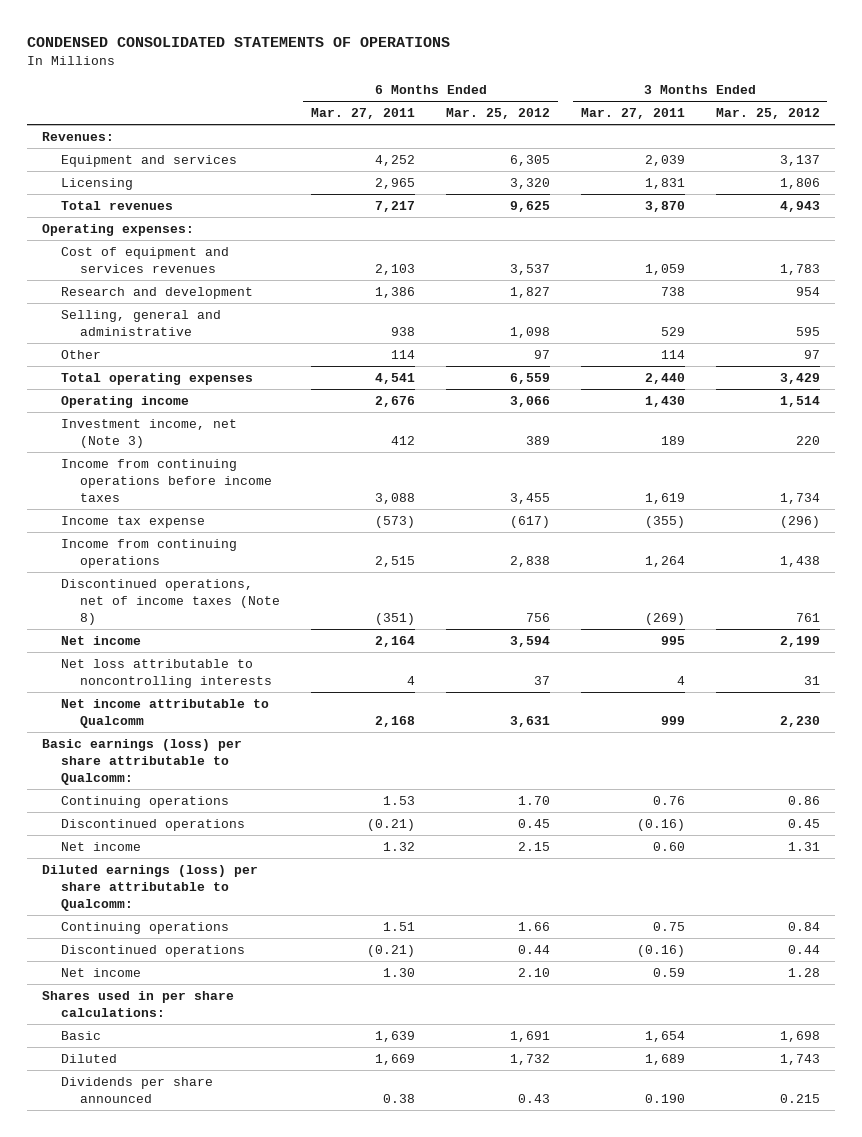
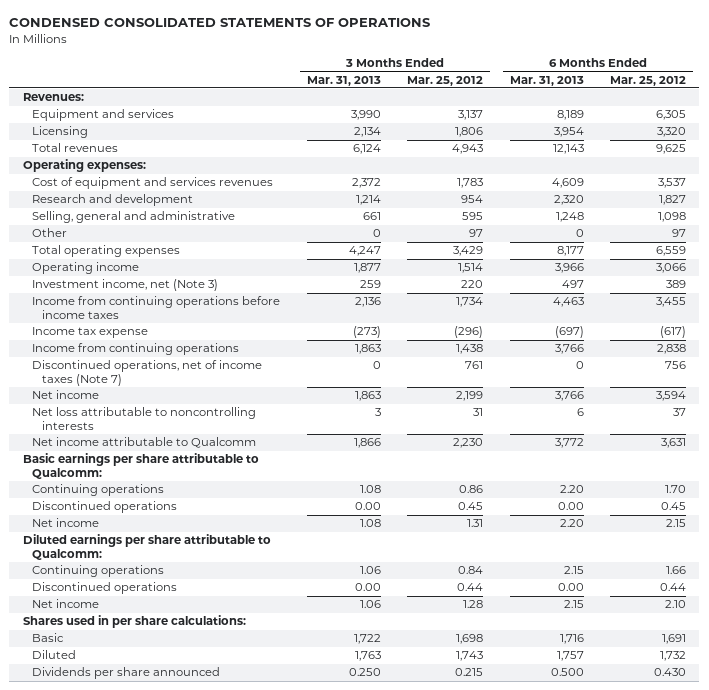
- | 6 Months Ended Mar. 27, 2011 | 6 Months Ended Mar. 25, 2012 | 3 Months Ended Mar. 27, 2011 | 3 Months Ended Mar. 25, 2012
+ | 3 Months Ended Mar. 31, 2013 | 3 Months Ended Mar. 25, 2012 | 6 Months Ended Mar. 31, 2013 | 6 Months Ended Mar. 25, 2012
- Discontinued operations, net of income taxes (Note 8) | (351) | 756 | (269) | 761
+ Discontinued operations, net of income taxes (Note 7) | 0 | 761 | 0 | 756
- Basic earnings (loss) per share attributable to Qualcomm:
+ Basic earnings per share attributable to Qualcomm:
- Diluted earnings (loss) per share attributable to Qualcomm:
+ Diluted earnings per share attributable to Qualcomm:
- Dividends per share announced | 0.38 | 0.43 | 0.190 | 0.215
+ Dividends per share announced | 0.250 | 0.215 | 0.500 | 0.430

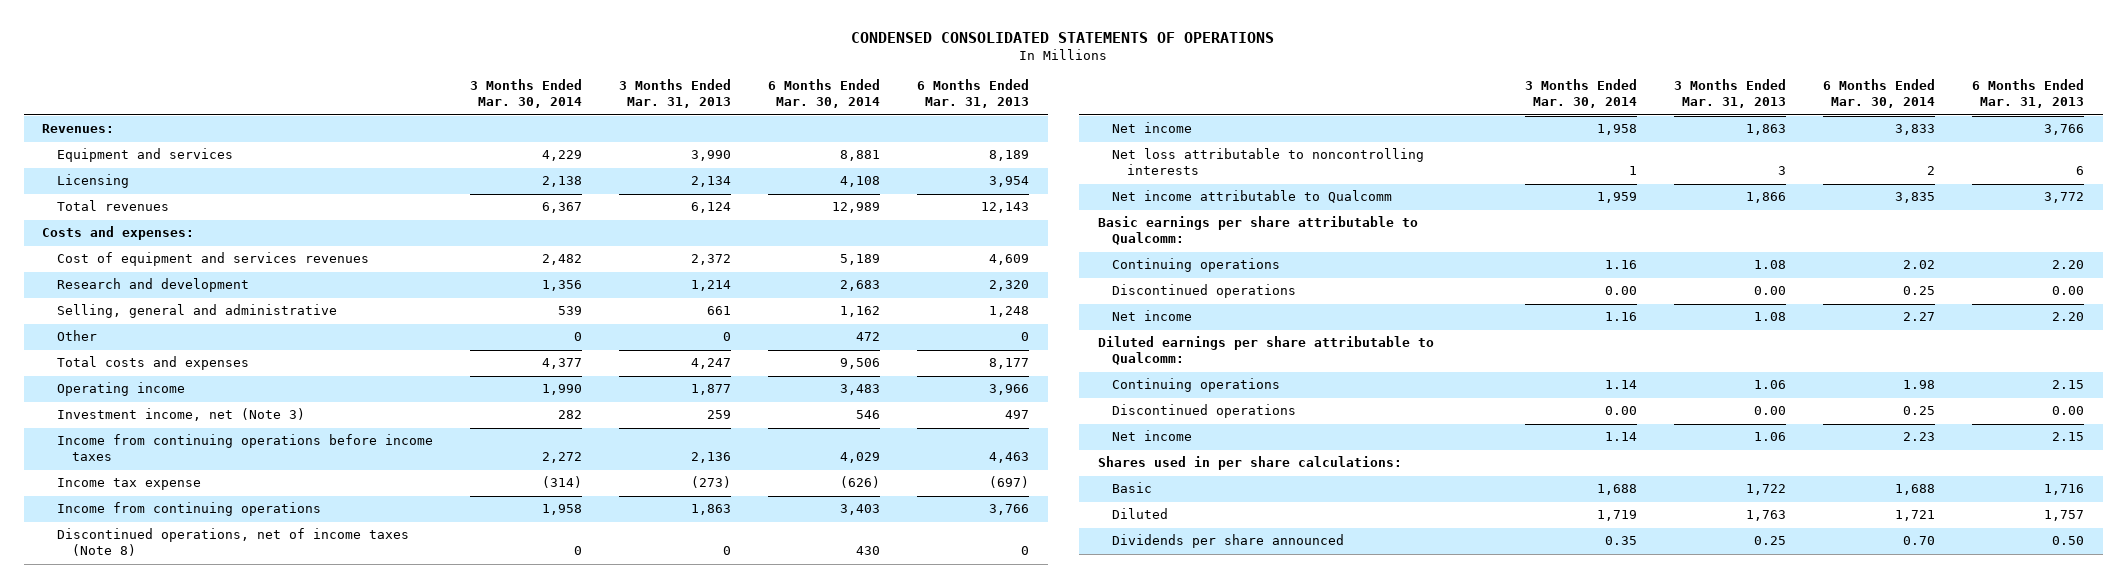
- | 3 Months Ended Mar. 31, 2013 | 3 Months Ended Mar. 25, 2012 | 6 Months Ended Mar. 31, 2013 | 6 Months Ended Mar. 25, 2012
+ | 3 Months Ended Mar. 30, 2014 | 3 Months Ended Mar. 31, 2013 | 6 Months Ended Mar. 30, 2014 | 6 Months Ended Mar. 31, 2013
- Operating expenses:
+ Costs and expenses:
- Total operating expenses | 4,247 | 3,429 | 8,177 | 6,559
+ Total costs and expenses | 4,377 | 4,247 | 9,506 | 8,177
- Discontinued operations, net of income taxes (Note 7) | 0 | 761 | 0 | 756
+ Discontinued operations, net of income taxes (Note 8) | 0 | 0 | 430 | 0
- Dividends per share announced | 0.250 | 0.215 | 0.500 | 0.430
+ Dividends per share announced | 0.35 | 0.25 | 0.70 | 0.50

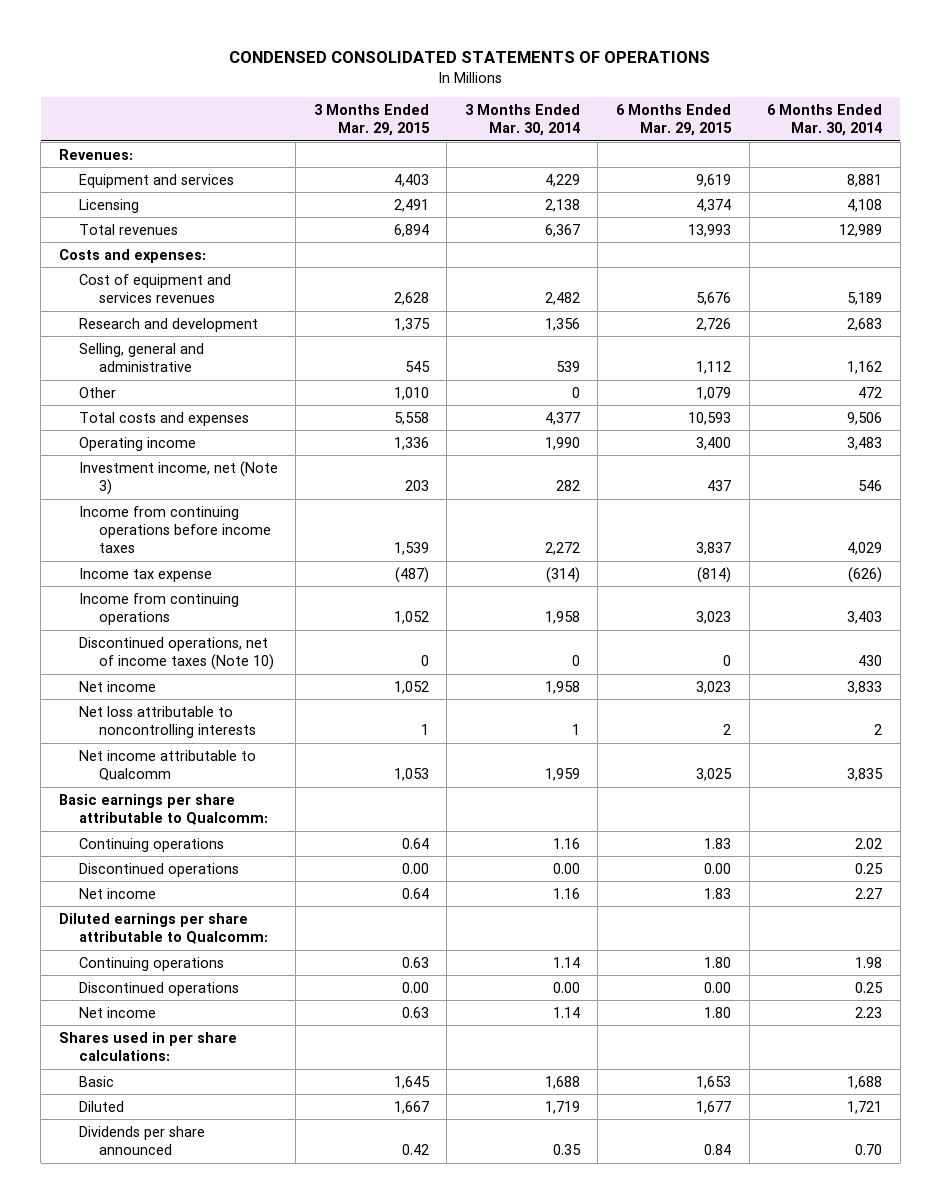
- | 3 Months Ended Mar. 30, 2014 | 3 Months Ended Mar. 31, 2013 | 6 Months Ended Mar. 30, 2014 | 6 Months Ended Mar. 31, 2013
+ | 3 Months Ended Mar. 29, 2015 | 3 Months Ended Mar. 30, 2014 | 6 Months Ended Mar. 29, 2015 | 6 Months Ended Mar. 30, 2014
- Discontinued operations, net of income taxes (Note 8) | 0 | 0 | 430 | 0
+ Discontinued operations, net of income taxes (Note 10) | 0 | 0 | 0 | 430

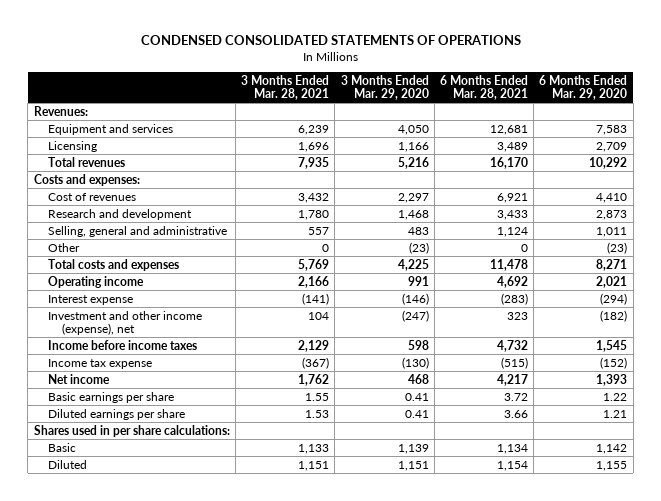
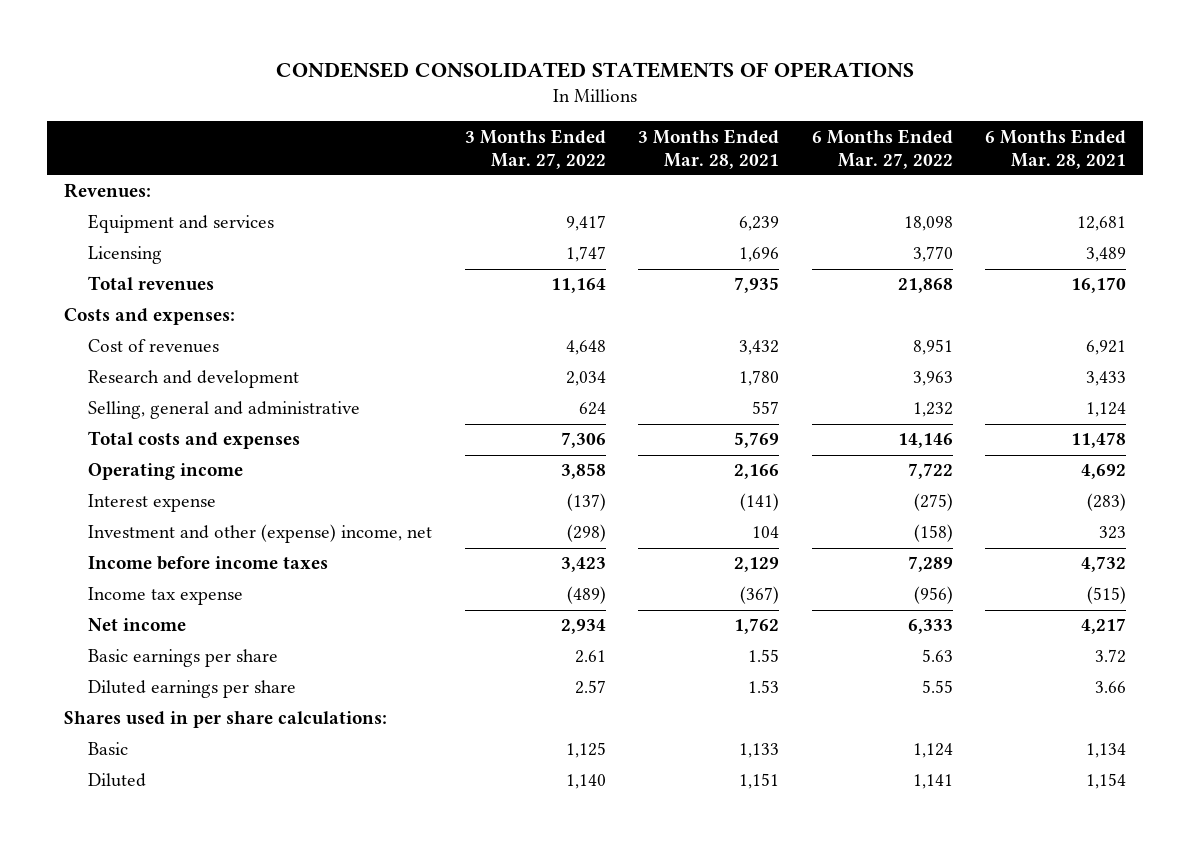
- | 3 Months Ended Mar. 28, 2021 | 3 Months Ended Mar. 29, 2020 | 6 Months Ended Mar. 28, 2021 | 6 Months Ended Mar. 29, 2020
+ | 3 Months Ended Mar. 27, 2022 | 3 Months Ended Mar. 28, 2021 | 6 Months Ended Mar. 27, 2022 | 6 Months Ended Mar. 28, 2021
- Other | 0 | (23) | 0 | (23)
- Investment and other income (expense), net | 104 | (247) | 323 | (182)
+ Investment and other (expense) income, net | (298) | 104 | (158) | 323

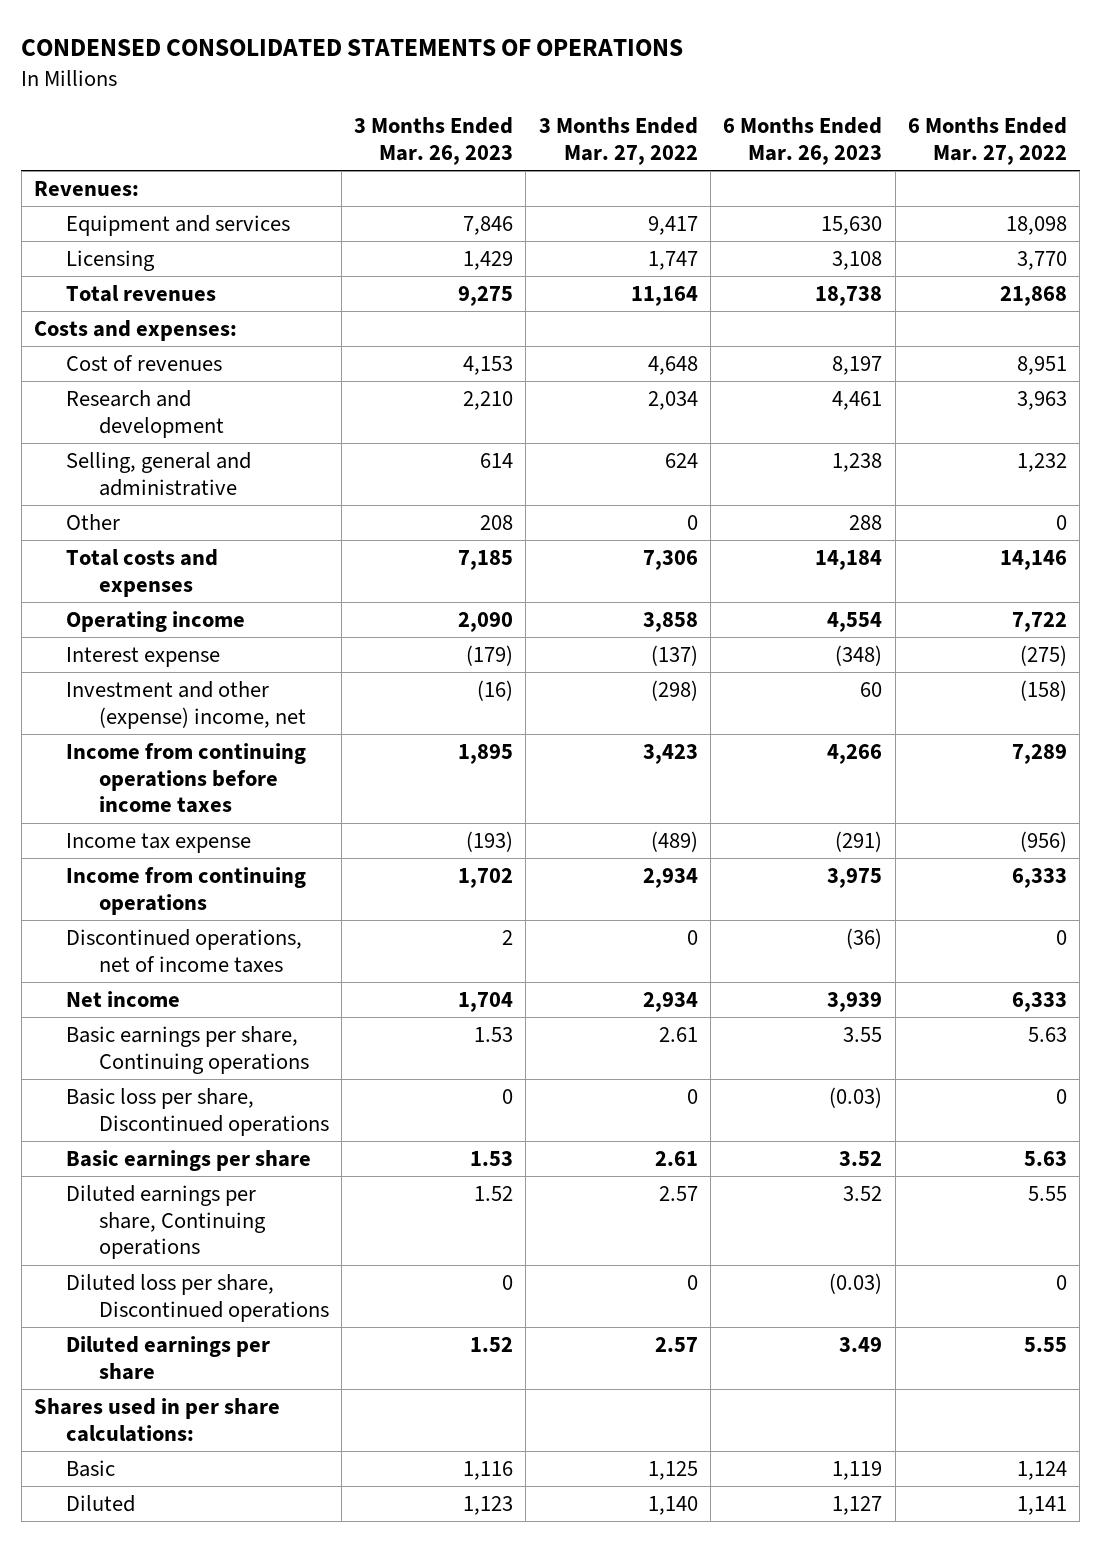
- | 3 Months Ended Mar. 27, 2022 | 3 Months Ended Mar. 28, 2021 | 6 Months Ended Mar. 27, 2022 | 6 Months Ended Mar. 28, 2021
+ | 3 Months Ended Mar. 26, 2023 | 3 Months Ended Mar. 27, 2022 | 6 Months Ended Mar. 26, 2023 | 6 Months Ended Mar. 27, 2022
+ Other | 208 | 0 | 288 | 0
- Income before income taxes | 3,423 | 2,129 | 7,289 | 4,732
+ Income from continuing operations before income taxes | 1,895 | 3,423 | 4,266 | 7,289
+ Income from continuing operations | 1,702 | 2,934 | 3,975 | 6,333
+ Discontinued operations, net of income taxes | 2 | 0 | (36) | 0
+ Basic earnings per share, Continuing operations | 1.53 | 2.61 | 3.55 | 5.63
+ Basic loss per share, Discontinued operations | 0 | 0 | (0.03) | 0
+ Diluted earnings per share, Continuing operations | 1.52 | 2.57 | 3.52 | 5.55
+ Diluted loss per share, Discontinued operations | 0 | 0 | (0.03) | 0

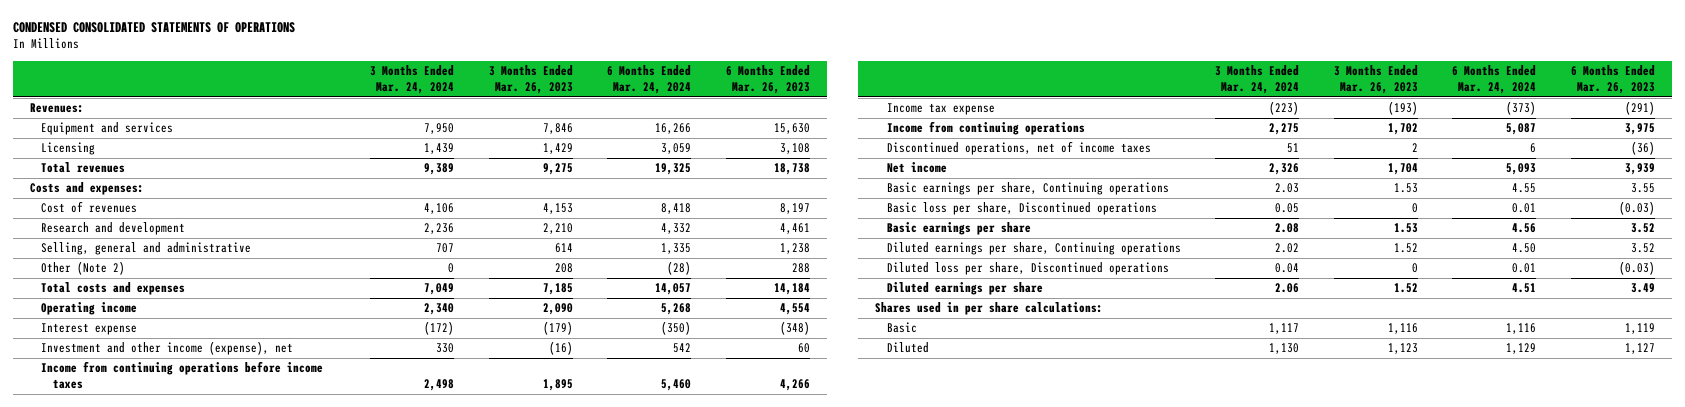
- | 3 Months Ended Mar. 26, 2023 | 3 Months Ended Mar. 27, 2022 | 6 Months Ended Mar. 26, 2023 | 6 Months Ended Mar. 27, 2022
+ | 3 Months Ended Mar. 24, 2024 | 3 Months Ended Mar. 26, 2023 | 6 Months Ended Mar. 24, 2024 | 6 Months Ended Mar. 26, 2023
- Other | 208 | 0 | 288 | 0
+ Other (Note 2) | 0 | 208 | (28) | 288
- Investment and other (expense) income, net | (16) | (298) | 60 | (158)
+ Investment and other income (expense), net | 330 | (16) | 542 | 60

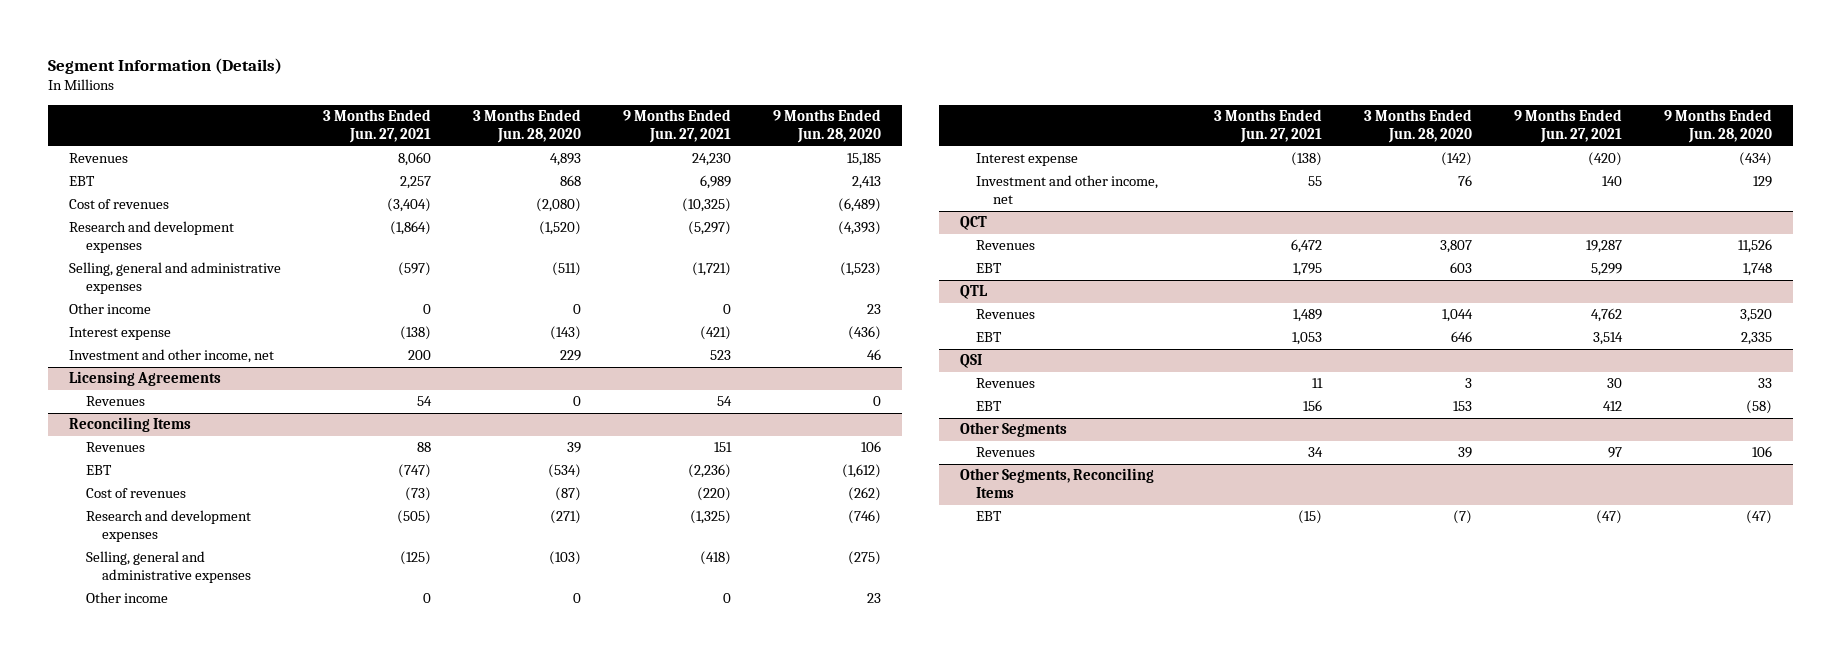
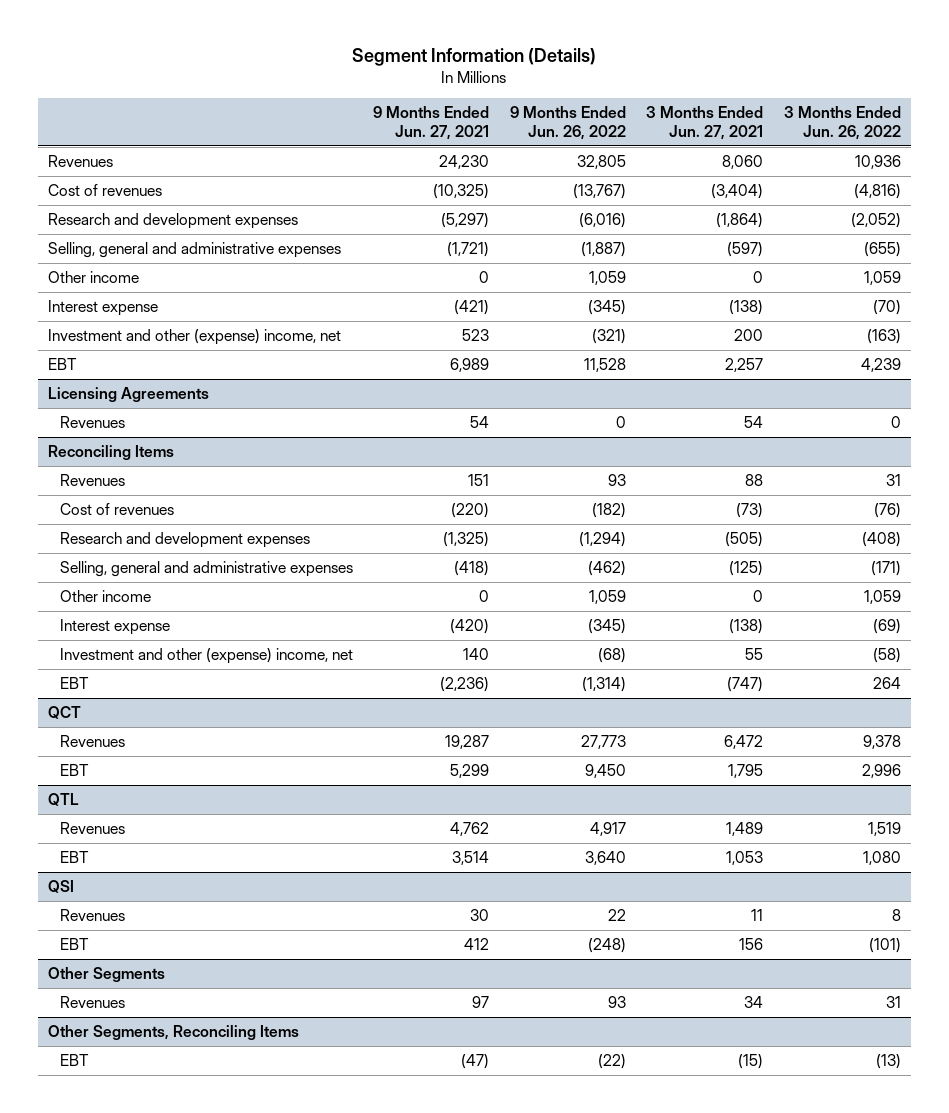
- | 3 Months Ended Jun. 27, 2021 | 3 Months Ended Jun. 28, 2020 | 9 Months Ended Jun. 27, 2021 | 9 Months Ended Jun. 28, 2020
+ | 9 Months Ended Jun. 27, 2021 | 9 Months Ended Jun. 26, 2022 | 3 Months Ended Jun. 27, 2021 | 3 Months Ended Jun. 26, 2022
- Investment and other income, net | 200 | 229 | 523 | 46
+ Investment and other (expense) income, net | 523 | (321) | 200 | (163)
moved down: EBT | 6,989 | 11,528 | 2,257 | 4,239
@ Reconciling Items
- Investment and other income, net | 55 | 76 | 140 | 129
+ Investment and other (expense) income, net | 140 | (68) | 55 | (58)
moved down: EBT | (2,236) | (1,314) | (747) | 264

